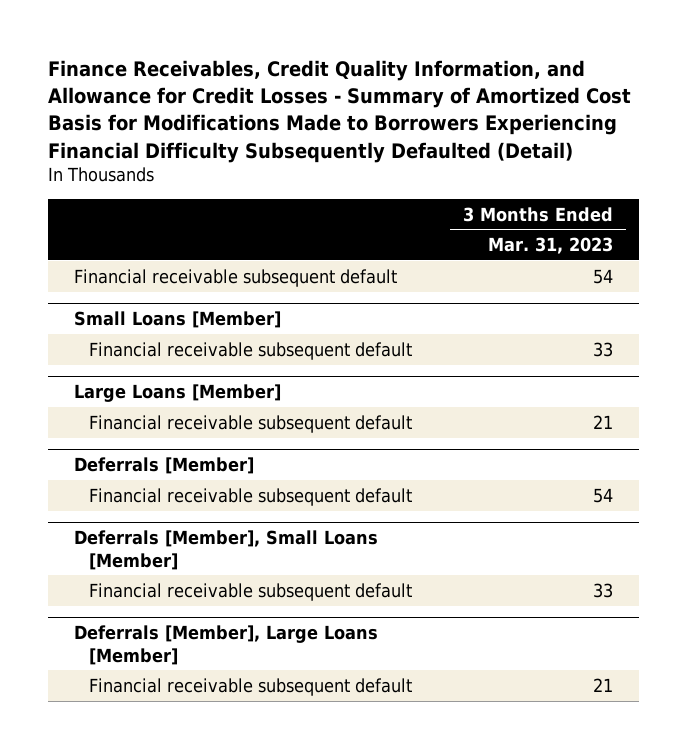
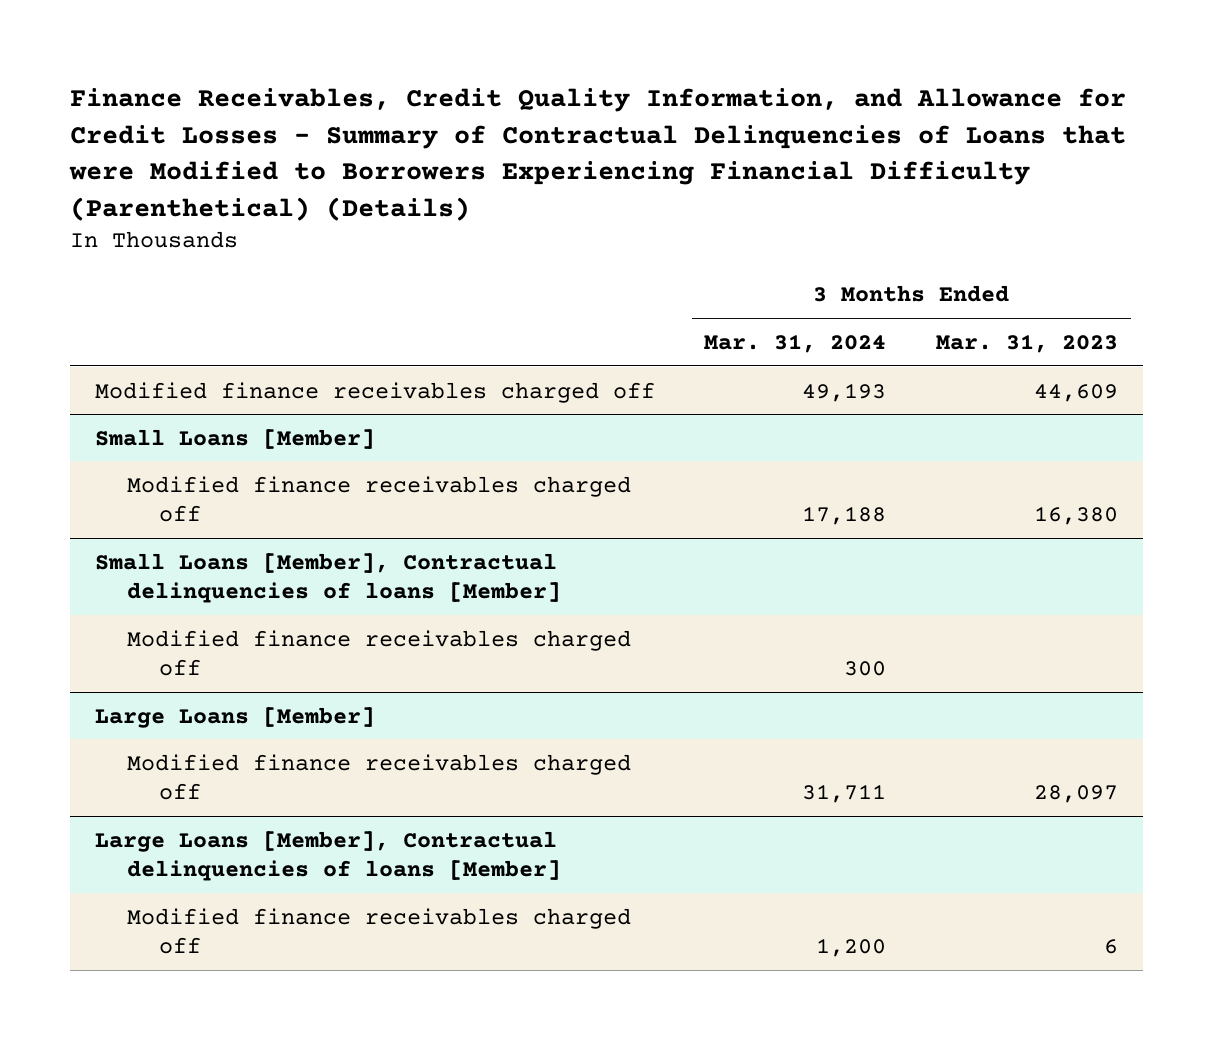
- Finance Receivables, Credit Quality Information, and Allowance for Credit Losses - Summary of Amortized Cost Basis for Modifications Made to Borrowers Experiencing Financial Difficulty Subsequently Defaulted (Detail)
+ Finance Receivables, Credit Quality Information, and Allowance for Credit Losses - Summary of Contractual Delinquencies of Loans that were Modified to Borrowers Experiencing Financial Difficulty (Parenthetical) (Details)
- | 3 Months Ended Mar. 31, 2023
+ | 3 Months Ended Mar. 31, 2024 | 3 Months Ended Mar. 31, 2023
- Financial receivable subsequent default | 54
+ Modified finance receivables charged off | 49,193 | 44,609
@ Small Loans [Member]
- Financial receivable subsequent default | 33
+ Modified finance receivables charged off | 17,188 | 16,380
+ Small Loans [Member], Contractual delinquencies of loans [Member]
+ Modified finance receivables charged off | 300 |
@ Large Loans [Member]
- Financial receivable subsequent default | 21
- Deferrals [Member]
- Financial receivable subsequent default | 54
- Deferrals [Member], Small Loans [Member]
- Financial receivable subsequent default | 33
- Deferrals [Member], Large Loans [Member]
- Financial receivable subsequent default | 21
@ Large Loans [Member]
+ Modified finance receivables charged off | 31,711 | 28,097
+ Large Loans [Member], Contractual delinquencies of loans [Member]
+ Modified finance receivables charged off | 1,200 | 6

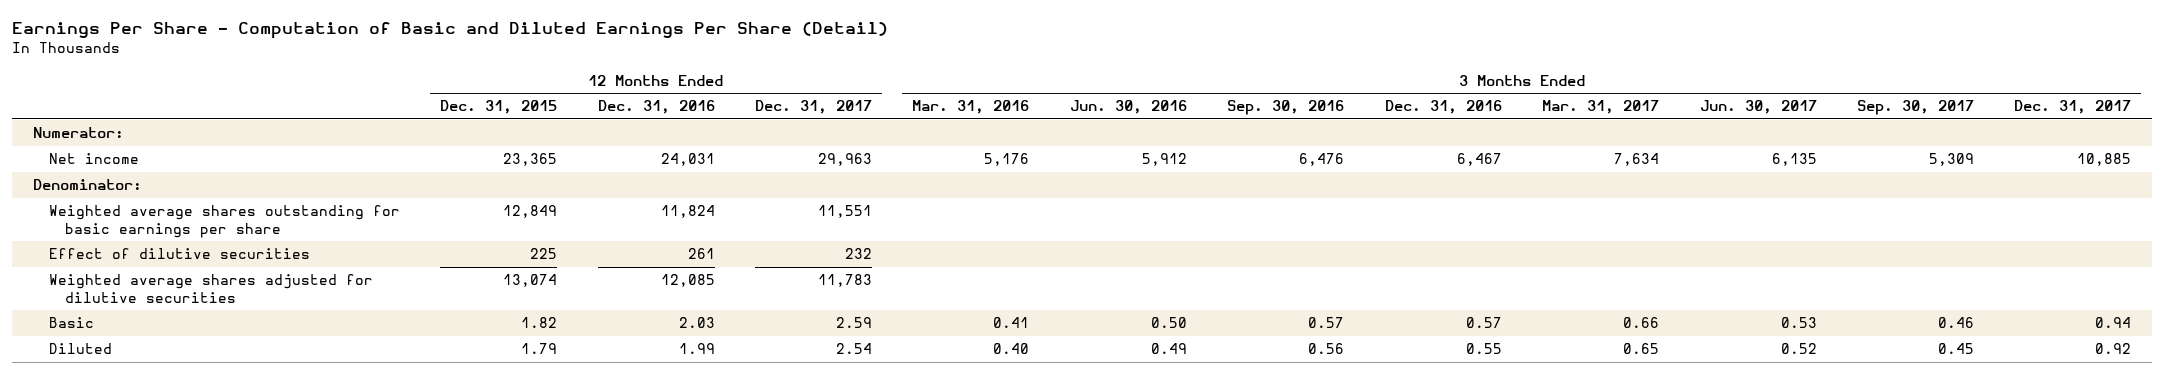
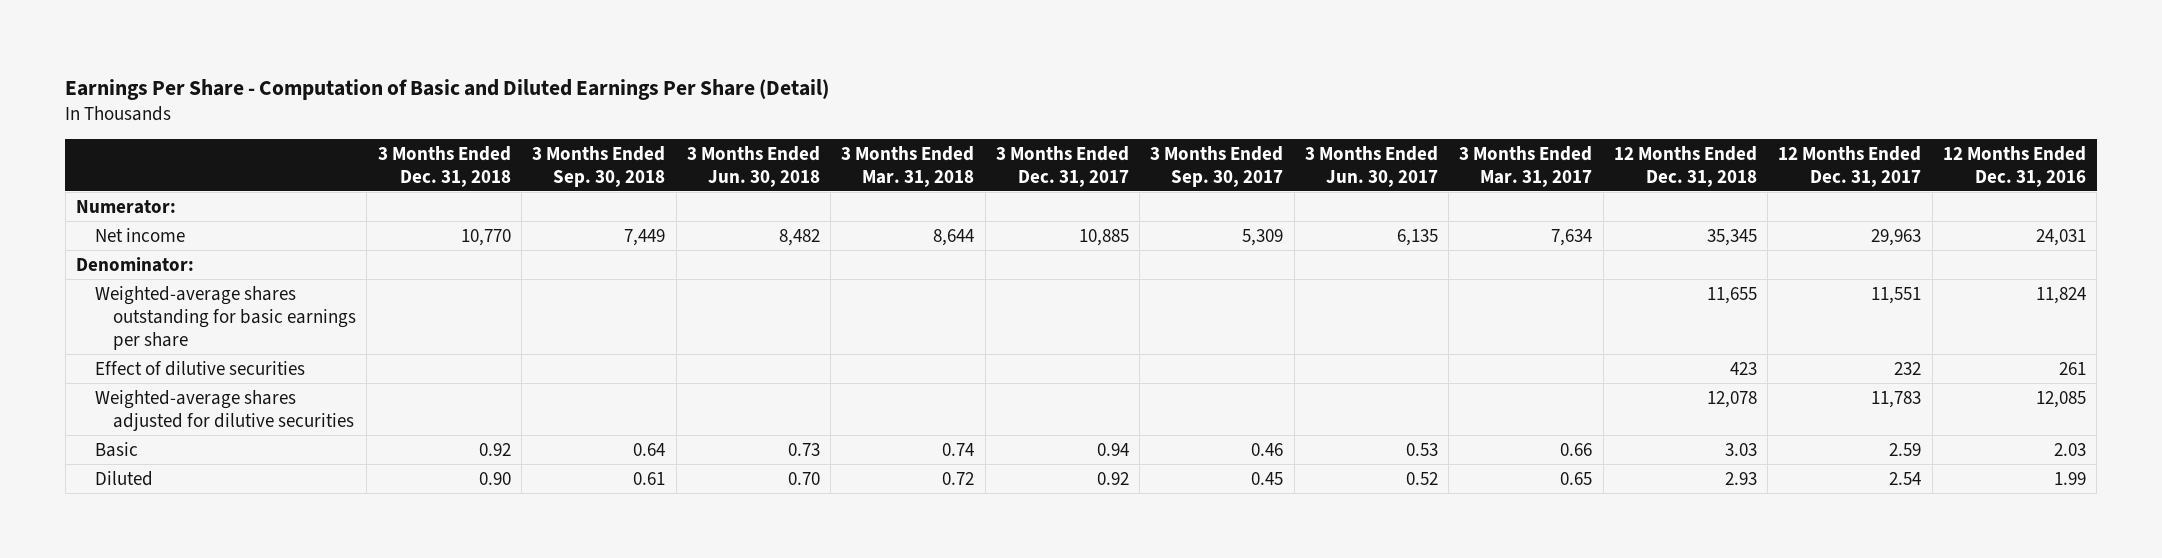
- | 12 Months Ended Dec. 31, 2015 | 12 Months Ended Dec. 31, 2016 | 12 Months Ended Dec. 31, 2017 | 3 Months Ended Mar. 31, 2016 | 3 Months Ended Jun. 30, 2016 | 3 Months Ended Sep. 30, 2016 | 3 Months Ended Dec. 31, 2016 | 3 Months Ended Mar. 31, 2017 | 3 Months Ended Jun. 30, 2017 | 3 Months Ended Sep. 30, 2017 | 3 Months Ended Dec. 31, 2017
+ | 3 Months Ended Dec. 31, 2018 | 3 Months Ended Sep. 30, 2018 | 3 Months Ended Jun. 30, 2018 | 3 Months Ended Mar. 31, 2018 | 3 Months Ended Dec. 31, 2017 | 3 Months Ended Sep. 30, 2017 | 3 Months Ended Jun. 30, 2017 | 3 Months Ended Mar. 31, 2017 | 12 Months Ended Dec. 31, 2018 | 12 Months Ended Dec. 31, 2017 | 12 Months Ended Dec. 31, 2016
- Weighted average shares outstanding for basic earnings per share | 12,849 | 11,824 | 11,551 | | | | | | | |
+ Weighted-average shares outstanding for basic earnings per share | | | | | | | | | 11,655 | 11,551 | 11,824
- Weighted average shares adjusted for dilutive securities | 13,074 | 12,085 | 11,783 | | | | | | | |
+ Weighted-average shares adjusted for dilutive securities | | | | | | | | | 12,078 | 11,783 | 12,085

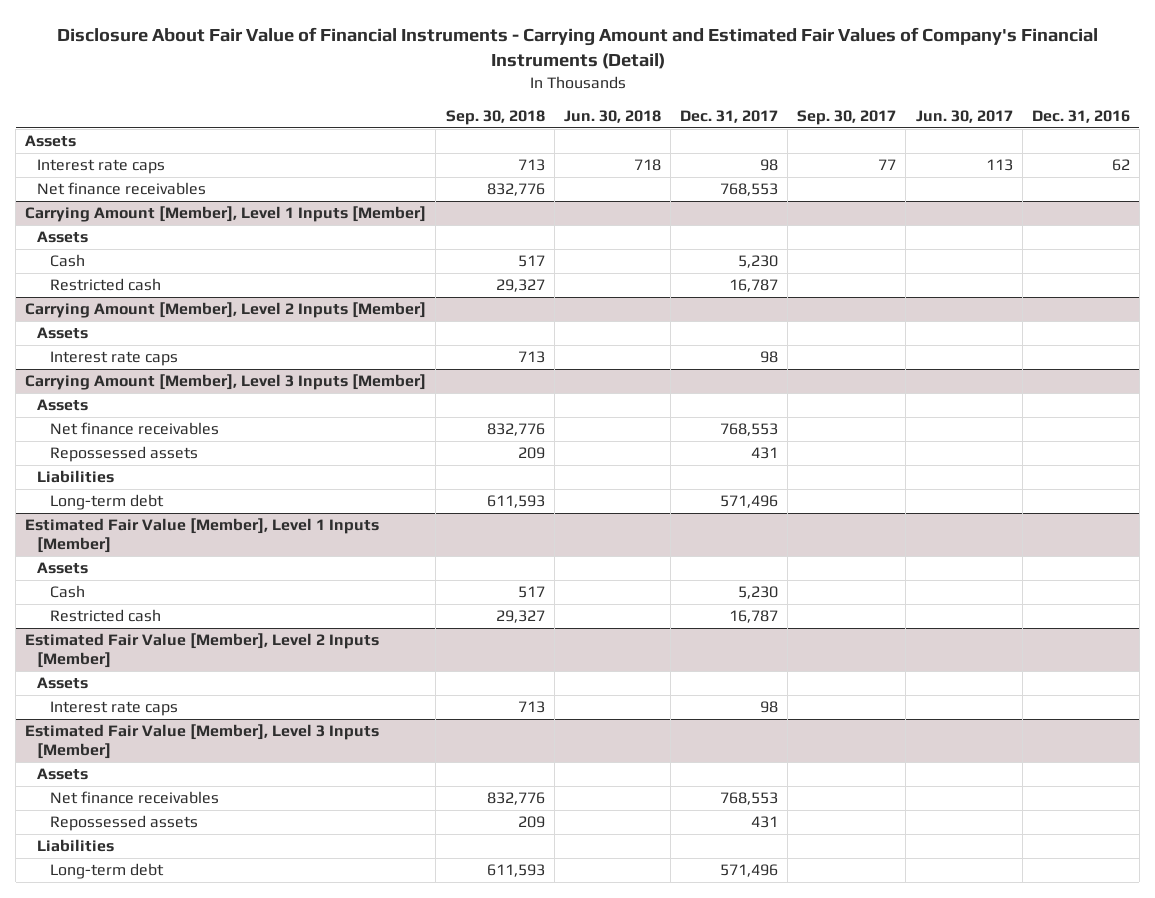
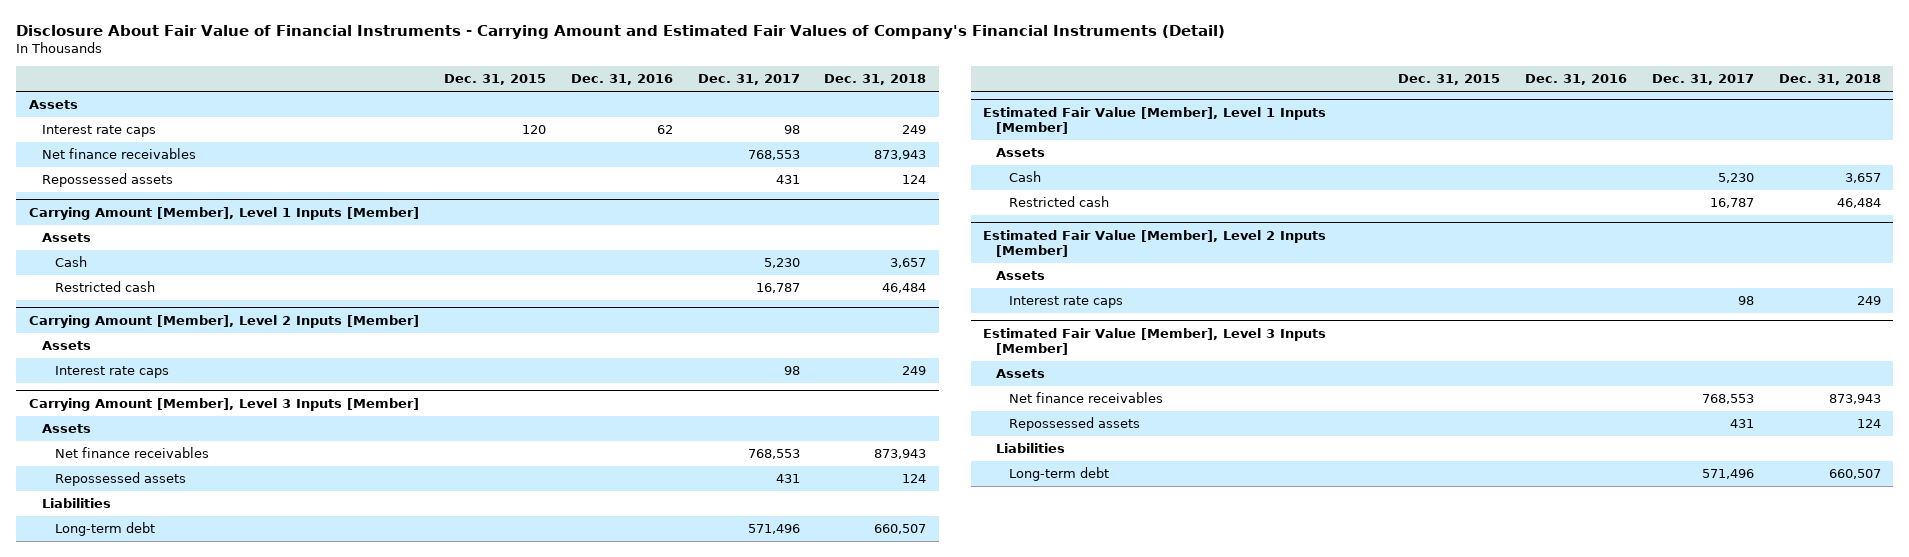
- | Sep. 30, 2018 | Jun. 30, 2018 | Dec. 31, 2017 | Sep. 30, 2017 | Jun. 30, 2017 | Dec. 31, 2016
+ | Dec. 31, 2015 | Dec. 31, 2016 | Dec. 31, 2017 | Dec. 31, 2018
+ Repossessed assets | | | 431 | 124

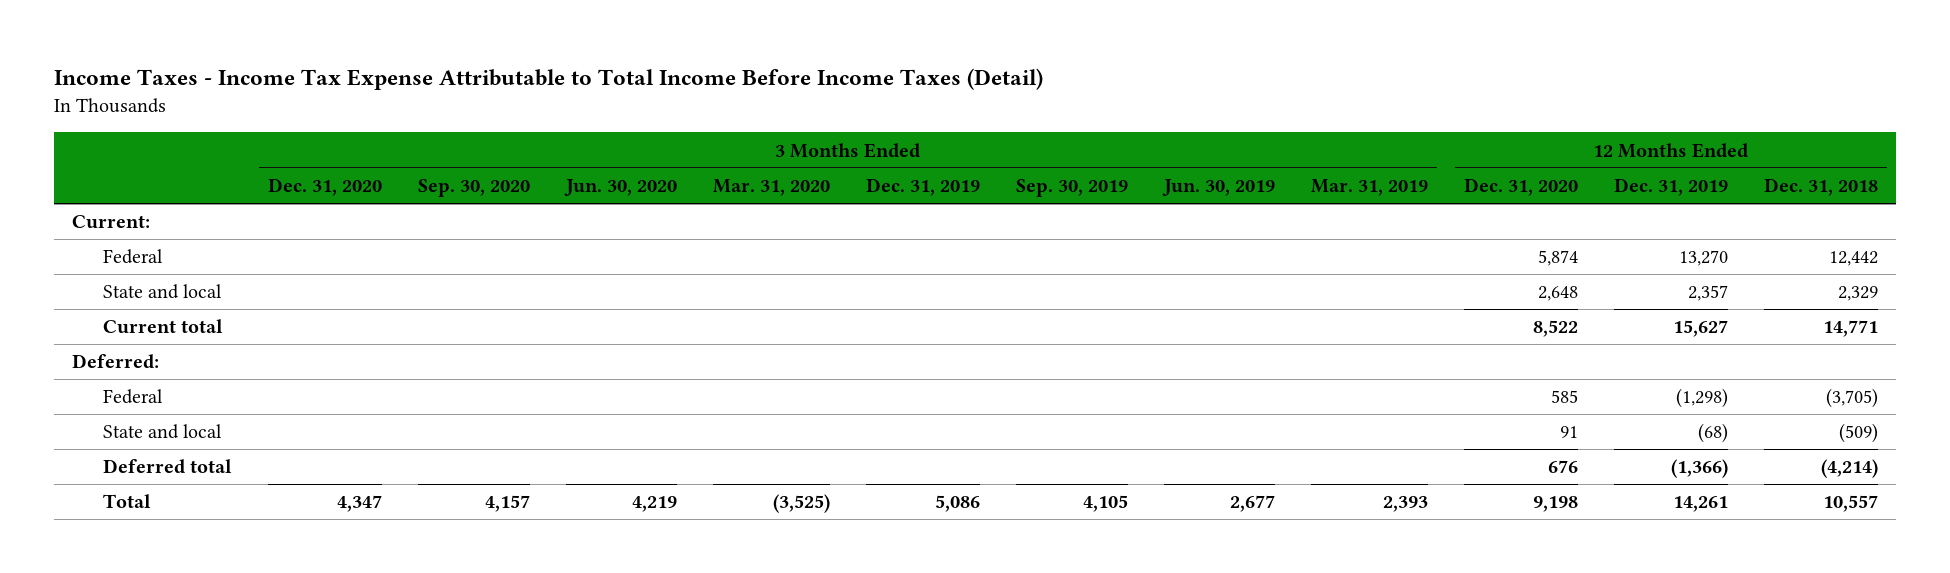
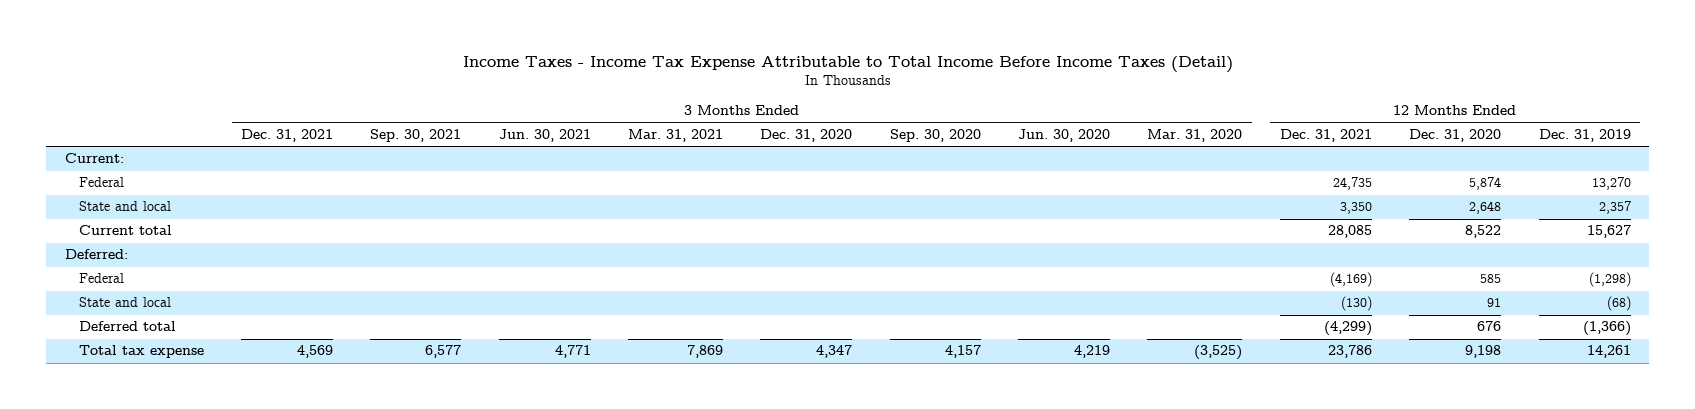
- | 3 Months Ended Dec. 31, 2020 | 3 Months Ended Sep. 30, 2020 | 3 Months Ended Jun. 30, 2020 | 3 Months Ended Mar. 31, 2020 | 3 Months Ended Dec. 31, 2019 | 3 Months Ended Sep. 30, 2019 | 3 Months Ended Jun. 30, 2019 | 3 Months Ended Mar. 31, 2019 | 12 Months Ended Dec. 31, 2020 | 12 Months Ended Dec. 31, 2019 | 12 Months Ended Dec. 31, 2018
+ | 3 Months Ended Dec. 31, 2021 | 3 Months Ended Sep. 30, 2021 | 3 Months Ended Jun. 30, 2021 | 3 Months Ended Mar. 31, 2021 | 3 Months Ended Dec. 31, 2020 | 3 Months Ended Sep. 30, 2020 | 3 Months Ended Jun. 30, 2020 | 3 Months Ended Mar. 31, 2020 | 12 Months Ended Dec. 31, 2021 | 12 Months Ended Dec. 31, 2020 | 12 Months Ended Dec. 31, 2019
- Total | 4,347 | 4,157 | 4,219 | (3,525) | 5,086 | 4,105 | 2,677 | 2,393 | 9,198 | 14,261 | 10,557
+ Total tax expense | 4,569 | 6,577 | 4,771 | 7,869 | 4,347 | 4,157 | 4,219 | (3,525) | 23,786 | 9,198 | 14,261

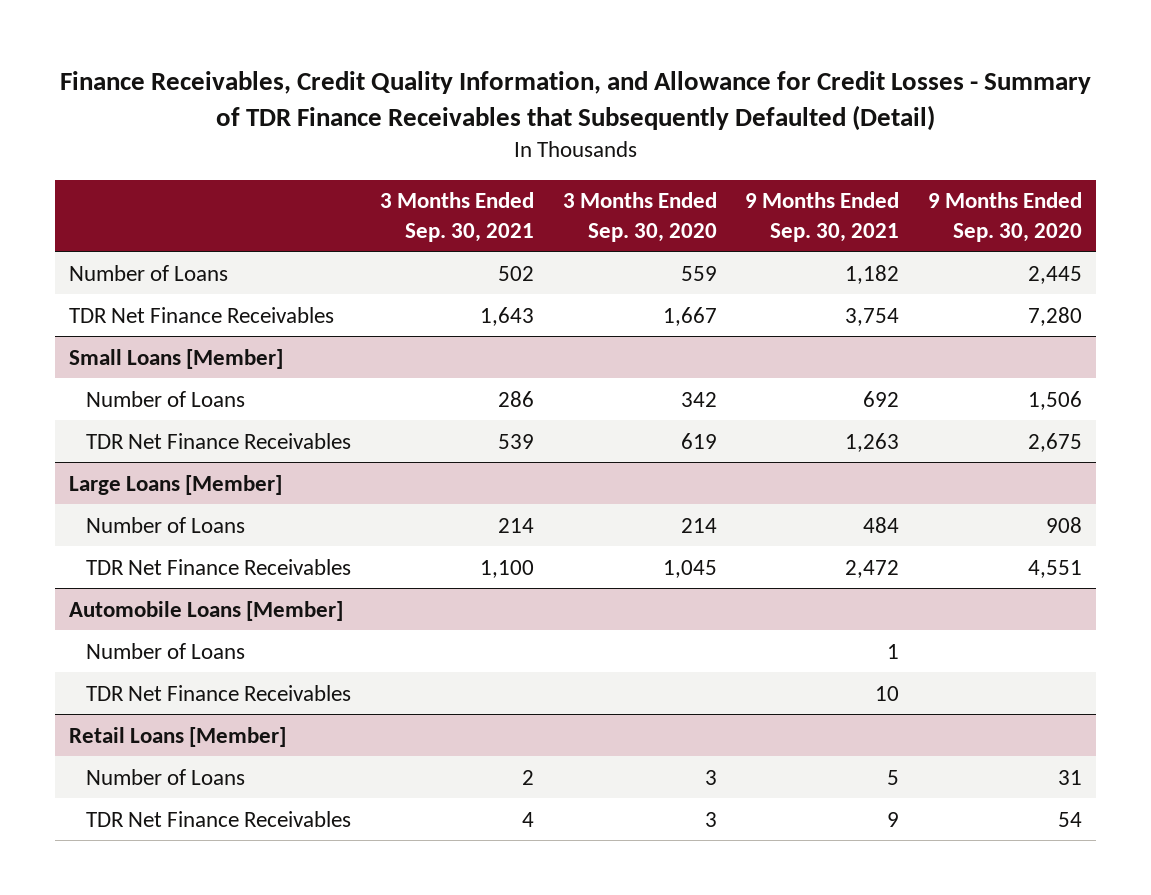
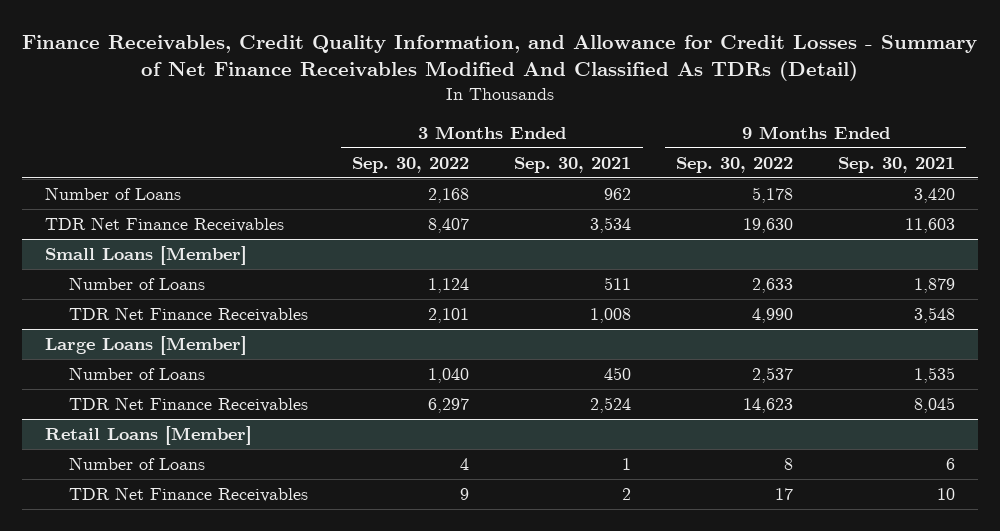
- Finance Receivables, Credit Quality Information, and Allowance for Credit Losses - Summary of TDR Finance Receivables that Subsequently Defaulted (Detail)
+ Finance Receivables, Credit Quality Information, and Allowance for Credit Losses - Summary of Net Finance Receivables Modified And Classified As TDRs (Detail)
- | 3 Months Ended Sep. 30, 2021 | 3 Months Ended Sep. 30, 2020 | 9 Months Ended Sep. 30, 2021 | 9 Months Ended Sep. 30, 2020
+ | 3 Months Ended Sep. 30, 2022 | 3 Months Ended Sep. 30, 2021 | 9 Months Ended Sep. 30, 2022 | 9 Months Ended Sep. 30, 2021
- Number of Loans | 502 | 559 | 1,182 | 2,445
- TDR Net Finance Receivables | 1,643 | 1,667 | 3,754 | 7,280
+ Number of Loans | 2,168 | 962 | 5,178 | 3,420
+ TDR Net Finance Receivables | 8,407 | 3,534 | 19,630 | 11,603
@ Small Loans [Member]
- Number of Loans | 286 | 342 | 692 | 1,506
- TDR Net Finance Receivables | 539 | 619 | 1,263 | 2,675
+ Number of Loans | 1,124 | 511 | 2,633 | 1,879
+ TDR Net Finance Receivables | 2,101 | 1,008 | 4,990 | 3,548
@ Large Loans [Member]
- Number of Loans | 214 | 214 | 484 | 908
- TDR Net Finance Receivables | 1,100 | 1,045 | 2,472 | 4,551
- Automobile Loans [Member]
- Number of Loans | | | 1 |
- TDR Net Finance Receivables | | | 10 |
@ Large Loans [Member]
+ Number of Loans | 1,040 | 450 | 2,537 | 1,535
+ TDR Net Finance Receivables | 6,297 | 2,524 | 14,623 | 8,045
@ Retail Loans [Member]
- Number of Loans | 2 | 3 | 5 | 31
- TDR Net Finance Receivables | 4 | 3 | 9 | 54
+ Number of Loans | 4 | 1 | 8 | 6
+ TDR Net Finance Receivables | 9 | 2 | 17 | 10

